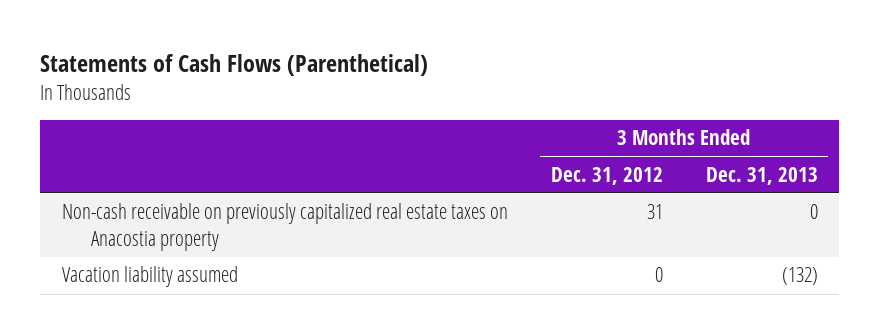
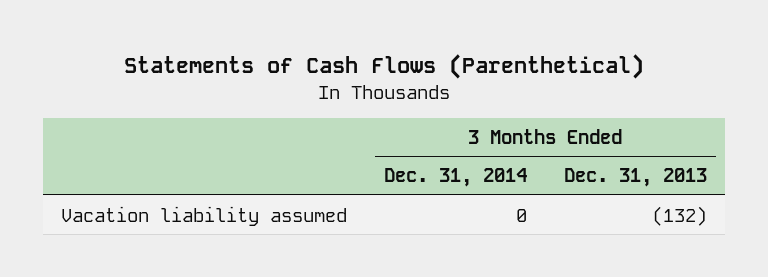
- | 3 Months Ended Dec. 31, 2012 | 3 Months Ended Dec. 31, 2013
+ | 3 Months Ended Dec. 31, 2014 | 3 Months Ended Dec. 31, 2013
- Non-cash receivable on previously capitalized real estate taxes on Anacostia property | 31 | 0

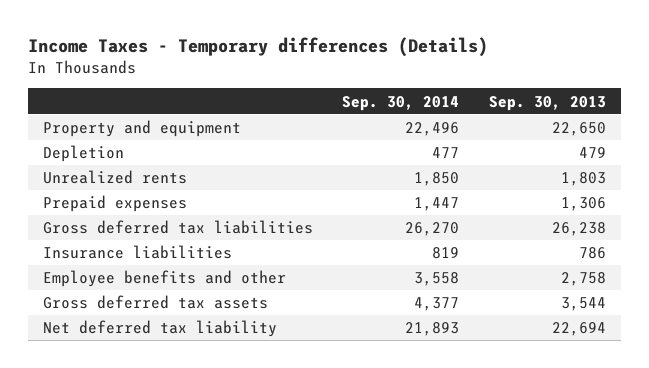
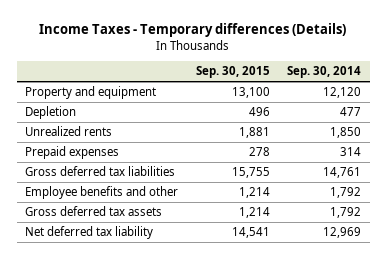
- | Sep. 30, 2014 | Sep. 30, 2013
+ | Sep. 30, 2015 | Sep. 30, 2014
- Property and equipment | 22,496 | 22,650
+ Property and equipment | 13,100 | 12,120
- Prepaid expenses | 1,447 | 1,306
- Gross deferred tax liabilities | 26,270 | 26,238
- Insurance liabilities | 819 | 786
- Employee benefits and other | 3,558 | 2,758
- Gross deferred tax assets | 4,377 | 3,544
- Net deferred tax liability | 21,893 | 22,694
+ Prepaid expenses | 278 | 314
+ Gross deferred tax liabilities | 15,755 | 14,761
+ Employee benefits and other | 1,214 | 1,792
+ Gross deferred tax assets | 1,214 | 1,792
+ Net deferred tax liability | 14,541 | 12,969

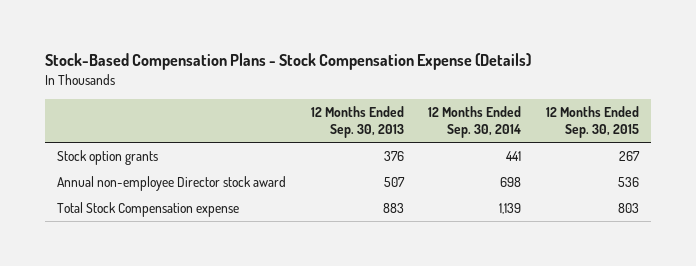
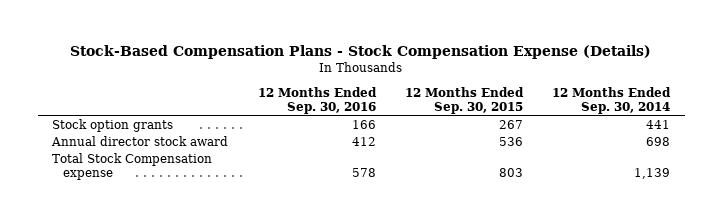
- | 12 Months Ended Sep. 30, 2013 | 12 Months Ended Sep. 30, 2014 | 12 Months Ended Sep. 30, 2015
+ | 12 Months Ended Sep. 30, 2016 | 12 Months Ended Sep. 30, 2015 | 12 Months Ended Sep. 30, 2014
- Annual non-employee Director stock award | 507 | 698 | 536
+ Annual director stock award | 412 | 536 | 698

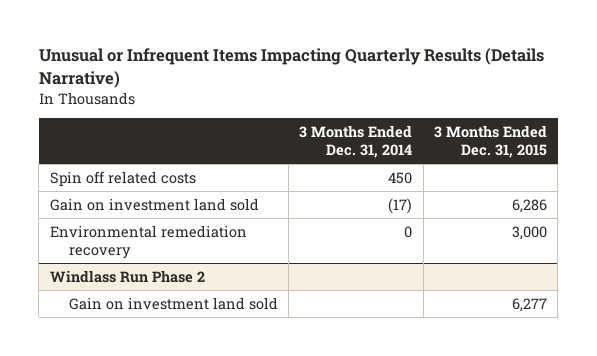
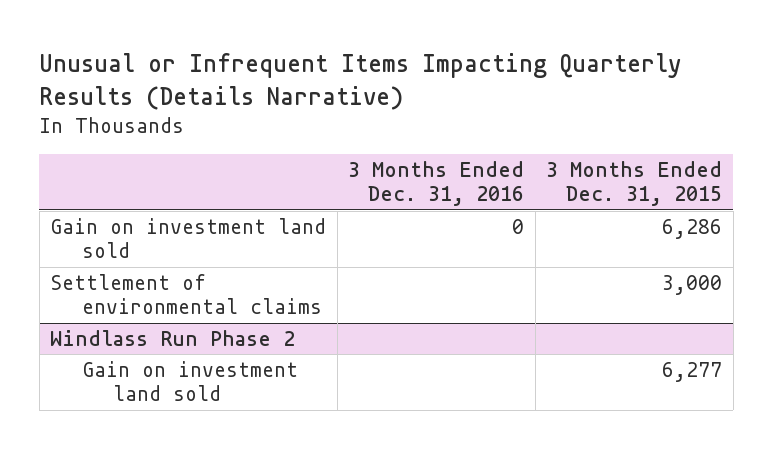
- | 3 Months Ended Dec. 31, 2014 | 3 Months Ended Dec. 31, 2015
+ | 3 Months Ended Dec. 31, 2016 | 3 Months Ended Dec. 31, 2015
- Spin off related costs | 450 |
- Environmental remediation recovery | 0 | 3,000
+ Settlement of environmental claims | | 3,000

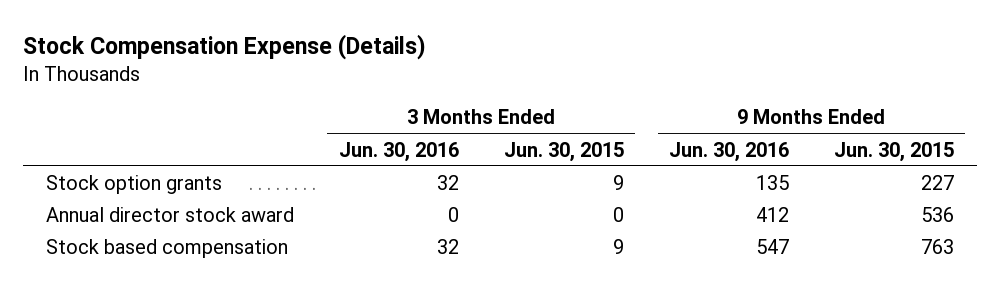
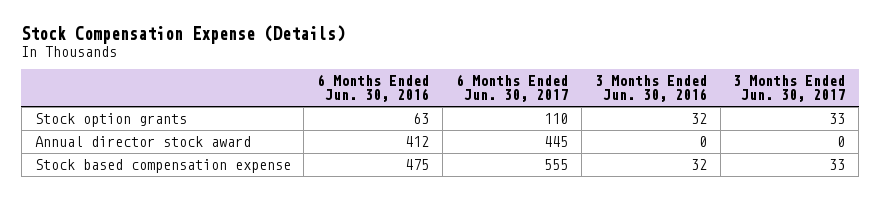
- | 3 Months Ended Jun. 30, 2016 | 3 Months Ended Jun. 30, 2015 | 9 Months Ended Jun. 30, 2016 | 9 Months Ended Jun. 30, 2015
+ | 6 Months Ended Jun. 30, 2016 | 6 Months Ended Jun. 30, 2017 | 3 Months Ended Jun. 30, 2016 | 3 Months Ended Jun. 30, 2017
- Stock based compensation | 32 | 9 | 547 | 763
+ Stock based compensation expense | 475 | 555 | 32 | 33

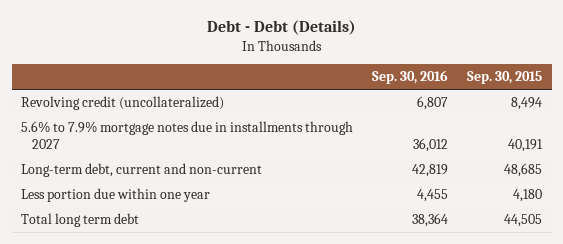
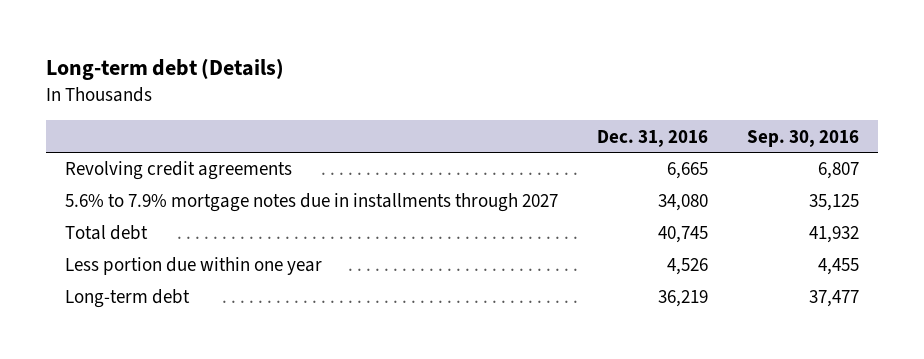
- Debt - Debt (Details)
+ Long-term debt (Details)
- | Sep. 30, 2016 | Sep. 30, 2015
+ | Dec. 31, 2016 | Sep. 30, 2016
- Revolving credit (uncollateralized) | 6,807 | 8,494
- 5.6% to 7.9% mortgage notes due in installments through 2027 | 36,012 | 40,191
- Long-term debt, current and non-current | 42,819 | 48,685
+ Revolving credit agreements | 6,665 | 6,807
+ 5.6% to 7.9% mortgage notes due in installments through 2027 | 34,080 | 35,125
+ Total debt | 40,745 | 41,932
- Total long term debt | 38,364 | 44,505
+ Long-term debt | 36,219 | 37,477

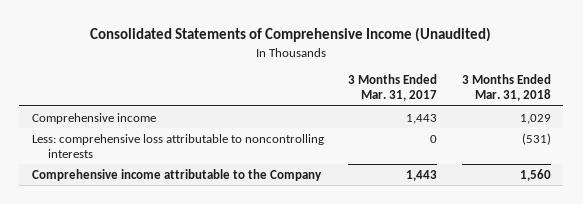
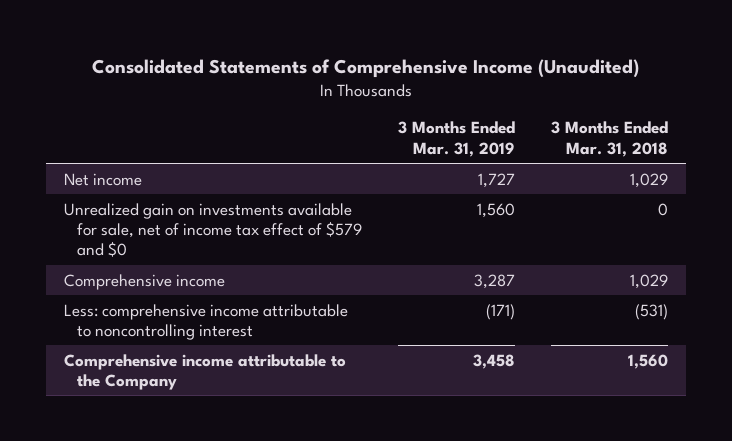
- | 3 Months Ended Mar. 31, 2017 | 3 Months Ended Mar. 31, 2018
+ | 3 Months Ended Mar. 31, 2019 | 3 Months Ended Mar. 31, 2018
+ Net income | 1,727 | 1,029
+ Unrealized gain on investments available for sale, net of income tax effect of $579 and $0 | 1,560 | 0
- Less: comprehensive loss attributable to noncontrolling interests | 0 | (531)
+ Less: comprehensive income attributable to noncontrolling interest | (171) | (531)

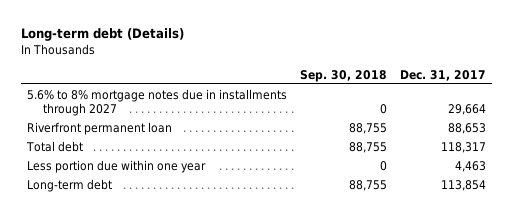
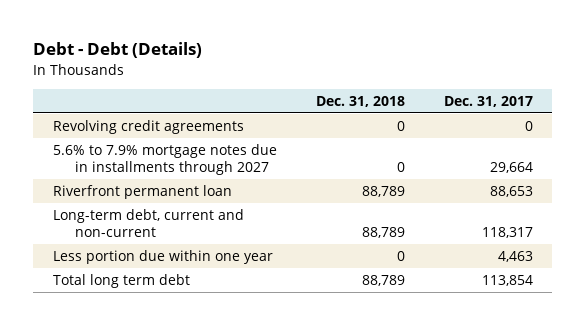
- Long-term debt (Details)
+ Debt - Debt (Details)
- | Sep. 30, 2018 | Dec. 31, 2017
+ | Dec. 31, 2018 | Dec. 31, 2017
- 5.6% to 8% mortgage notes due in installments through 2027 | 0 | 29,664
+ Revolving credit agreements | 0 | 0
+ 5.6% to 7.9% mortgage notes due in installments through 2027 | 0 | 29,664
- Total debt | 88,755 | 118,317
+ Long-term debt, current and non-current | 88,789 | 118,317
- Long-term debt | 88,755 | 113,854
+ Total long term debt | 88,789 | 113,854

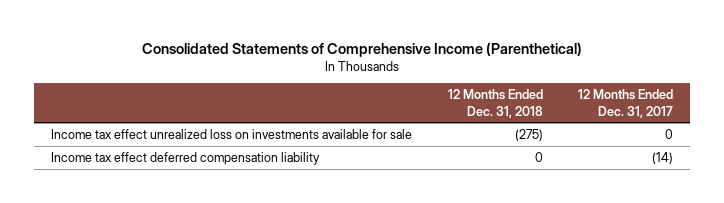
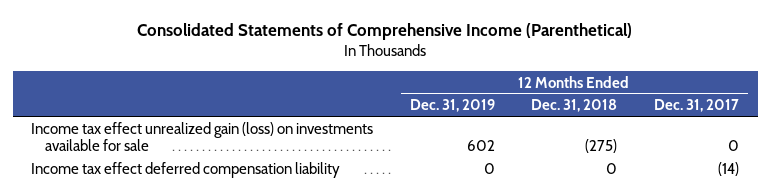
- | 12 Months Ended Dec. 31, 2018 | 12 Months Ended Dec. 31, 2017
+ | 12 Months Ended Dec. 31, 2019 | 12 Months Ended Dec. 31, 2018 | 12 Months Ended Dec. 31, 2017
- Income tax effect unrealized loss on investments available for sale | (275) | 0
+ Income tax effect unrealized gain (loss) on investments available for sale | 602 | (275) | 0

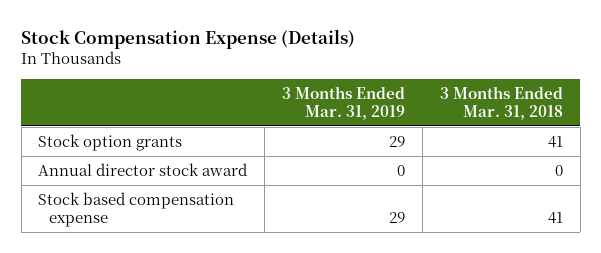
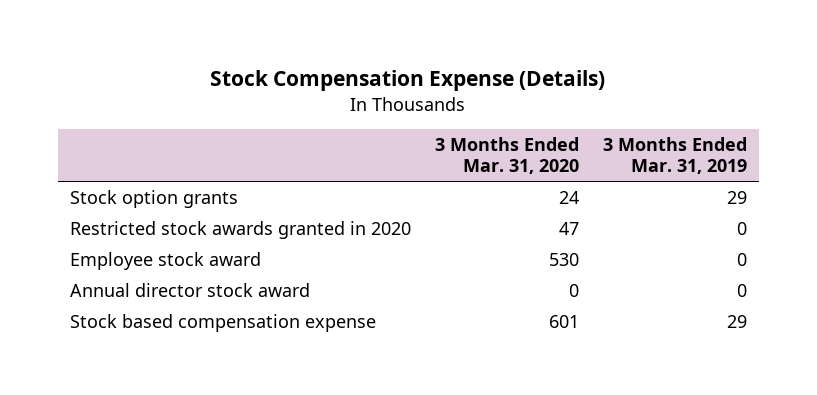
- | 3 Months Ended Mar. 31, 2019 | 3 Months Ended Mar. 31, 2018
+ | 3 Months Ended Mar. 31, 2020 | 3 Months Ended Mar. 31, 2019
+ Restricted stock awards granted in 2020 | 47 | 0
+ Employee stock award | 530 | 0

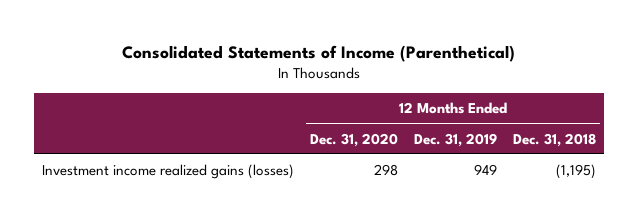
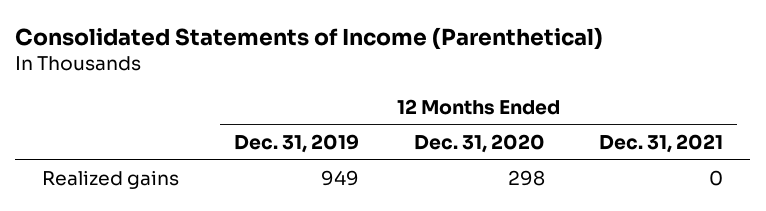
- | 12 Months Ended Dec. 31, 2020 | 12 Months Ended Dec. 31, 2019 | 12 Months Ended Dec. 31, 2018
+ | 12 Months Ended Dec. 31, 2019 | 12 Months Ended Dec. 31, 2020 | 12 Months Ended Dec. 31, 2021
- Investment income realized gains (losses) | 298 | 949 | (1,195)
+ Realized gains | 949 | 298 | 0

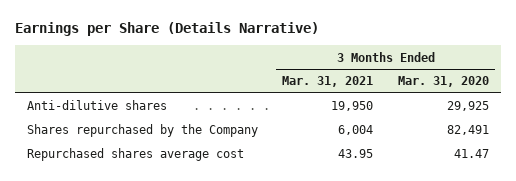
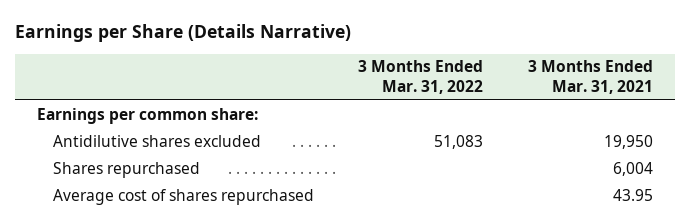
- | 3 Months Ended Mar. 31, 2021 | 3 Months Ended Mar. 31, 2020
+ | 3 Months Ended Mar. 31, 2022 | 3 Months Ended Mar. 31, 2021
- Anti-dilutive shares | 19,950 | 29,925
- Shares repurchased by the Company | 6,004 | 82,491
- Repurchased shares average cost | 43.95 | 41.47
+ Earnings per common share:
+ Antidilutive shares excluded | 51,083 | 19,950
+ Shares repurchased | | 6,004
+ Average cost of shares repurchased | | 43.95

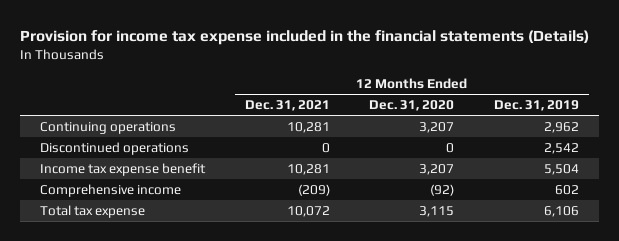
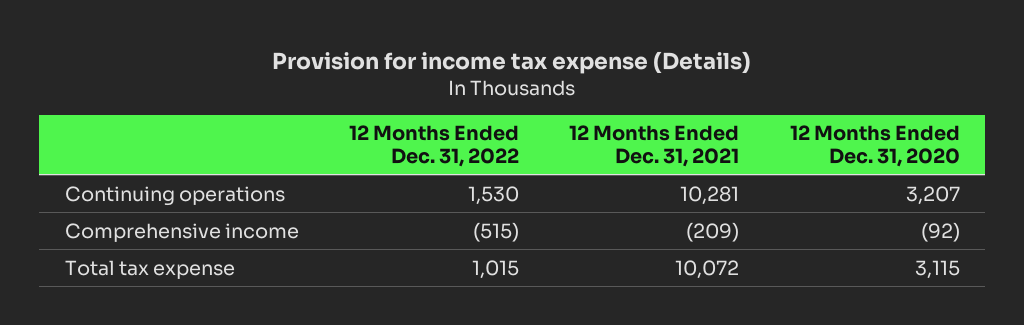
- Provision for income tax expense included in the financial statements (Details)
+ Provision for income tax expense (Details)
- | 12 Months Ended Dec. 31, 2021 | 12 Months Ended Dec. 31, 2020 | 12 Months Ended Dec. 31, 2019
+ | 12 Months Ended Dec. 31, 2022 | 12 Months Ended Dec. 31, 2021 | 12 Months Ended Dec. 31, 2020
- Discontinued operations | 0 | 0 | 2,542
- Income tax expense benefit | 10,281 | 3,207 | 5,504

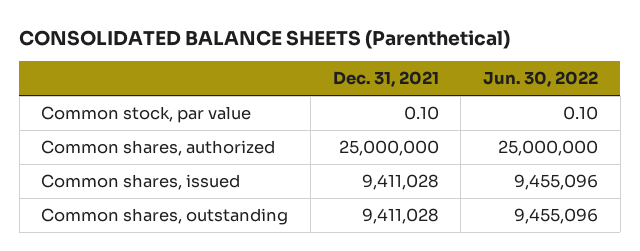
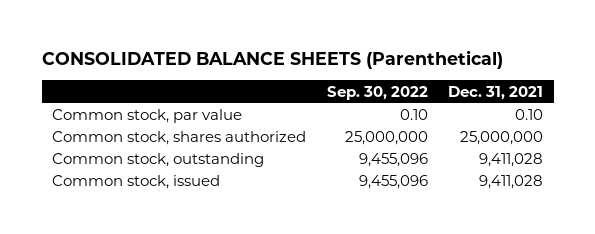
- | Dec. 31, 2021 | Jun. 30, 2022
+ | Sep. 30, 2022 | Dec. 31, 2021
- Common shares, authorized | 25,000,000 | 25,000,000
- Common shares, issued | 9,411,028 | 9,455,096
- Common shares, outstanding | 9,411,028 | 9,455,096
+ Common stock, shares authorized | 25,000,000 | 25,000,000
+ Common stock, outstanding | 9,455,096 | 9,411,028
+ Common stock, issued | 9,455,096 | 9,411,028

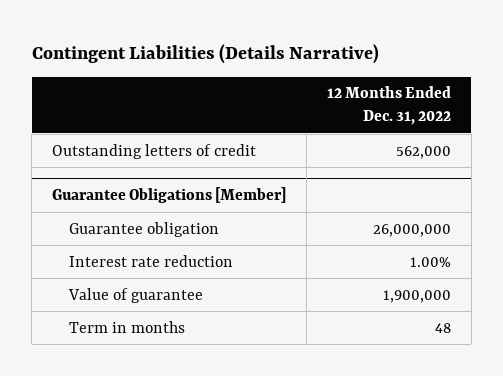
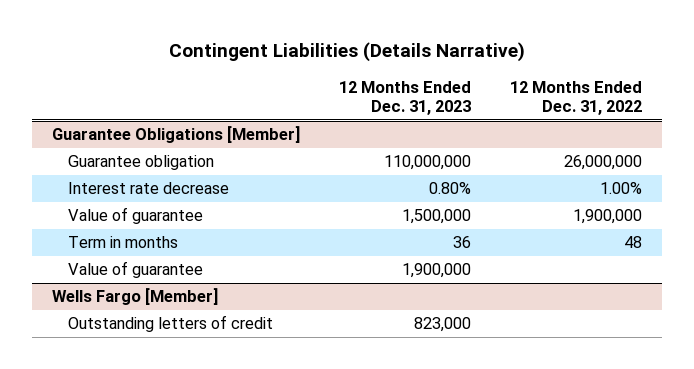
- | 12 Months Ended Dec. 31, 2022
+ | 12 Months Ended Dec. 31, 2023 | 12 Months Ended Dec. 31, 2022
- Outstanding letters of credit | 562,000
@ Guarantee Obligations [Member]
- Interest rate reduction | 1.00%
+ Interest rate decrease | 0.80% | 1.00%
+ Value of guarantee | 1,900,000 |
+ Wells Fargo [Member]
+ Outstanding letters of credit | 823,000 |

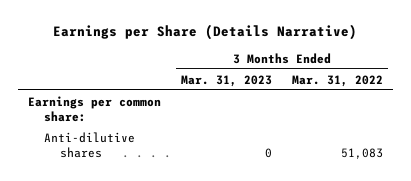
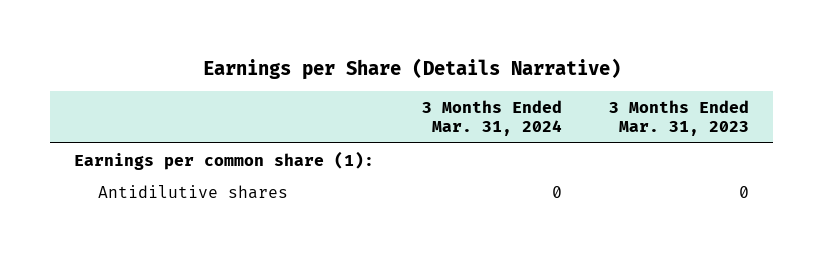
- | 3 Months Ended Mar. 31, 2023 | 3 Months Ended Mar. 31, 2022
+ | 3 Months Ended Mar. 31, 2024 | 3 Months Ended Mar. 31, 2023
- Earnings per common share:
- Anti-dilutive shares | 0 | 51,083
+ Earnings per common share (1):
+ Antidilutive shares | 0 | 0

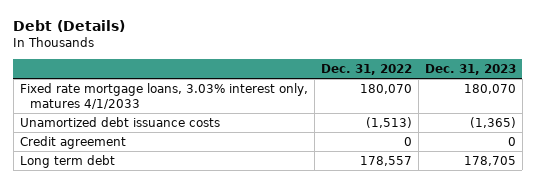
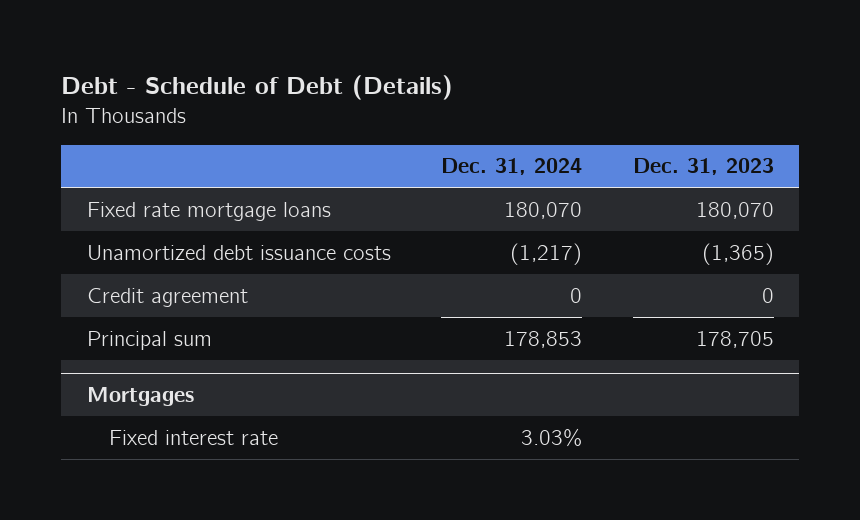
- Debt (Details)
+ Debt - Schedule of Debt (Details)
- | Dec. 31, 2022 | Dec. 31, 2023
+ | Dec. 31, 2024 | Dec. 31, 2023
- Fixed rate mortgage loans, 3.03% interest only, matures 4/1/2033 | 180,070 | 180,070
+ Fixed rate mortgage loans | 180,070 | 180,070
- Long term debt | 178,557 | 178,705
+ Principal sum | 178,853 | 178,705
+ Mortgages
+ Fixed interest rate | 3.03% |

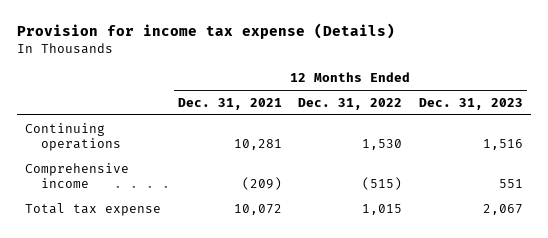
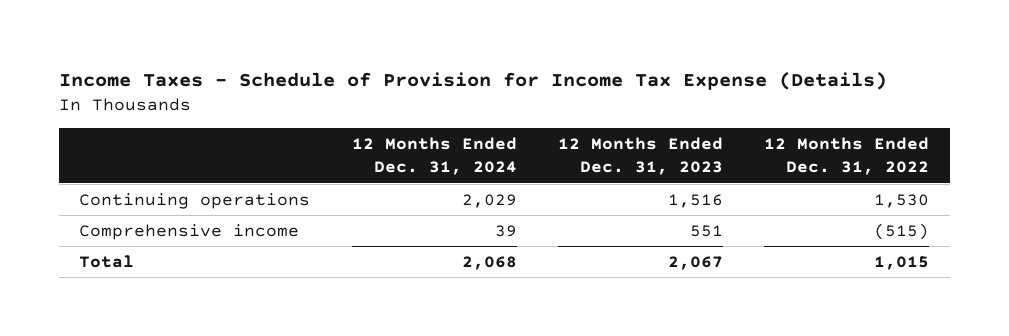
- Provision for income tax expense (Details)
+ Income Taxes - Schedule of Provision for Income Tax Expense (Details)
- | 12 Months Ended Dec. 31, 2021 | 12 Months Ended Dec. 31, 2022 | 12 Months Ended Dec. 31, 2023
+ | 12 Months Ended Dec. 31, 2024 | 12 Months Ended Dec. 31, 2023 | 12 Months Ended Dec. 31, 2022
- Total tax expense | 10,072 | 1,015 | 2,067
+ Total | 2,068 | 2,067 | 1,015

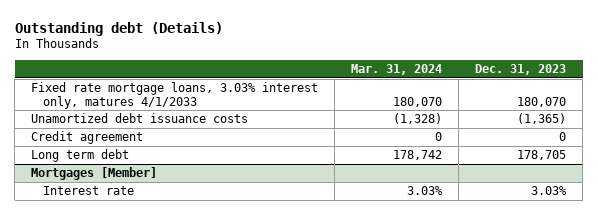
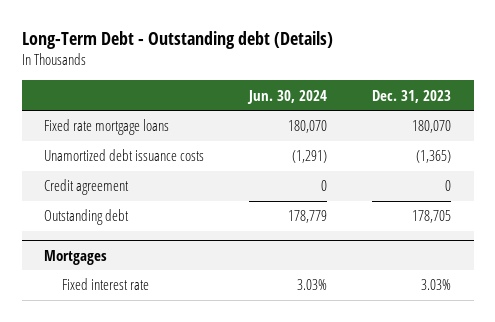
- Outstanding debt (Details)
+ Long-Term Debt - Outstanding debt (Details)
- | Mar. 31, 2024 | Dec. 31, 2023
+ | Jun. 30, 2024 | Dec. 31, 2023
- Fixed rate mortgage loans, 3.03% interest only, matures 4/1/2033 | 180,070 | 180,070
+ Fixed rate mortgage loans | 180,070 | 180,070
- Long term debt | 178,742 | 178,705
- Mortgages [Member]
- Interest rate | 3.03% | 3.03%
+ Outstanding debt | 178,779 | 178,705
+ Mortgages
+ Fixed interest rate | 3.03% | 3.03%

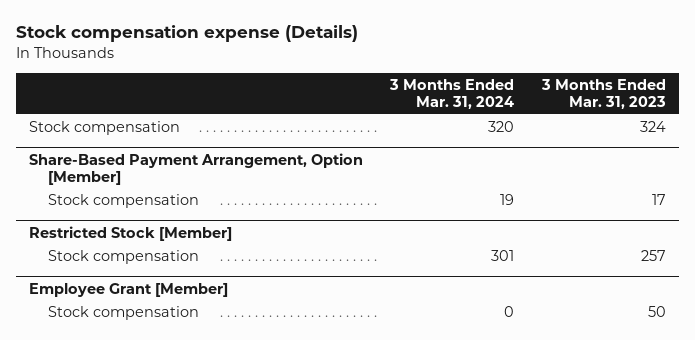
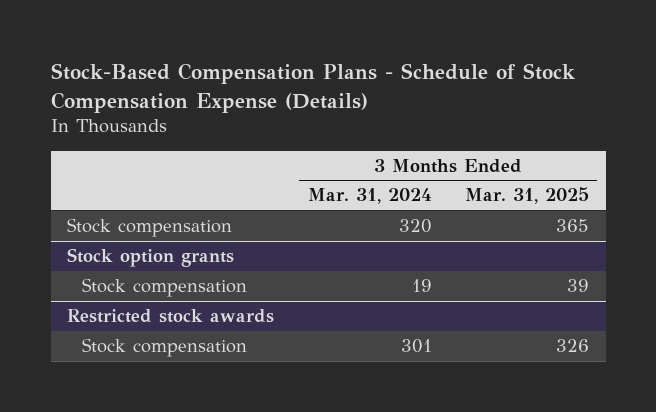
- Stock compensation expense (Details)
+ Stock-Based Compensation Plans - Schedule of Stock Compensation Expense (Details)
- | 3 Months Ended Mar. 31, 2024 | 3 Months Ended Mar. 31, 2023
+ | 3 Months Ended Mar. 31, 2024 | 3 Months Ended Mar. 31, 2025
- Share-Based Payment Arrangement, Option [Member]
+ Stock option grants
- Restricted Stock [Member]
+ Restricted stock awards
- Employee Grant [Member]
- Stock compensation | 0 | 50

